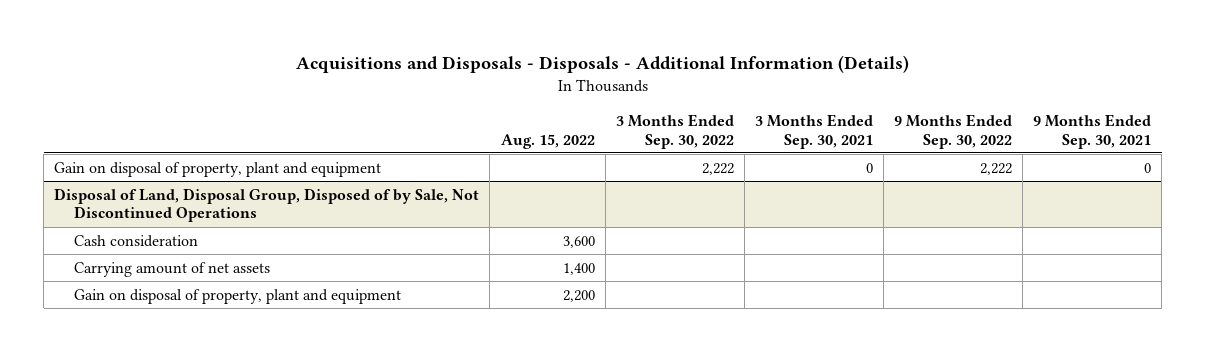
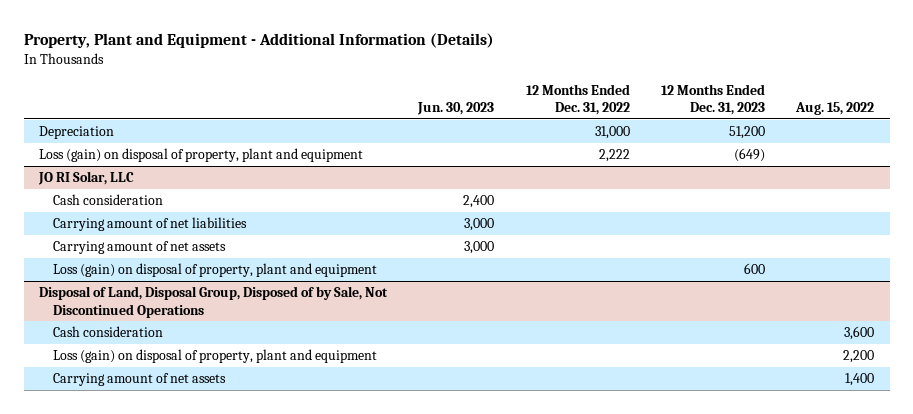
- Acquisitions and Disposals - Disposals - Additional Information (Details)
+ Property, Plant and Equipment - Additional Information (Details)
- | Aug. 15, 2022 | 3 Months Ended Sep. 30, 2022 | 3 Months Ended Sep. 30, 2021 | 9 Months Ended Sep. 30, 2022 | 9 Months Ended Sep. 30, 2021
+ | Jun. 30, 2023 | 12 Months Ended Dec. 31, 2022 | 12 Months Ended Dec. 31, 2023 | Aug. 15, 2022
- Gain on disposal of property, plant and equipment | | 2,222 | 0 | 2,222 | 0
+ Depreciation | | 31,000 | 51,200 |
+ Loss (gain) on disposal of property, plant and equipment | | 2,222 | (649) |
+ JO RI Solar, LLC
+ Cash consideration | 2,400 | | |
+ Carrying amount of net liabilities | 3,000 | | |
+ Carrying amount of net assets | 3,000 | | |
+ Loss (gain) on disposal of property, plant and equipment | | | 600 |
@ Disposal of Land, Disposal Group, Disposed of by Sale, Not Discontinued Operations
+ Loss (gain) on disposal of property, plant and equipment | | | | 2,200
- Gain on disposal of property, plant and equipment | 2,200 | | | |

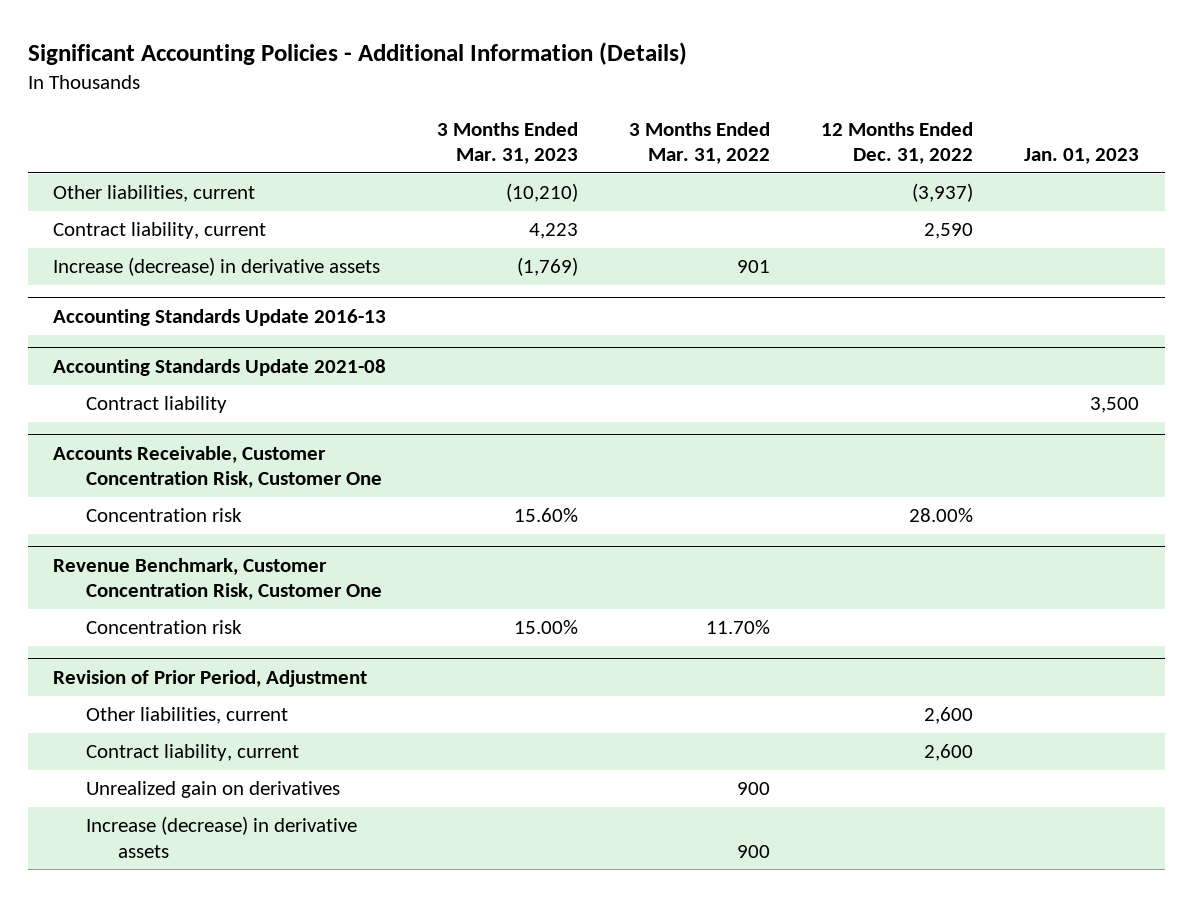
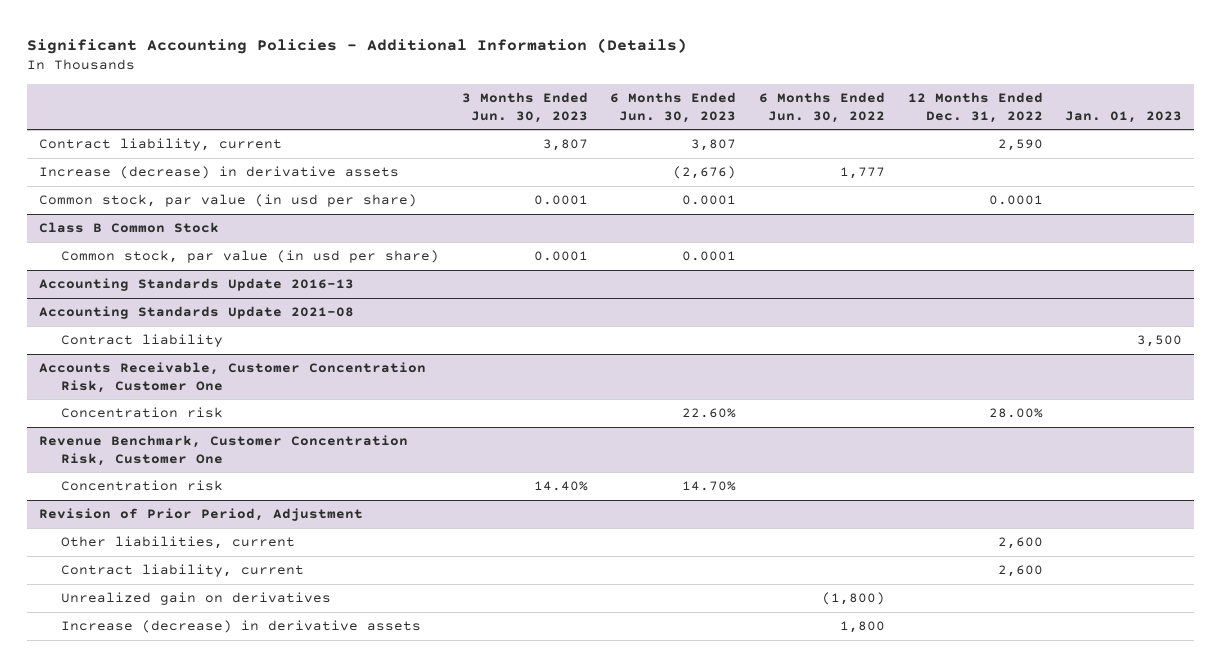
- | 3 Months Ended Mar. 31, 2023 | 3 Months Ended Mar. 31, 2022 | 12 Months Ended Dec. 31, 2022 | Jan. 01, 2023
+ | 3 Months Ended Jun. 30, 2023 | 6 Months Ended Jun. 30, 2023 | 6 Months Ended Jun. 30, 2022 | 12 Months Ended Dec. 31, 2022 | Jan. 01, 2023
- Other liabilities, current | (10,210) | | (3,937) |
+ Common stock, par value (in usd per share) | 0.0001 | 0.0001 | | 0.0001 |
+ Class B Common Stock
+ Common stock, par value (in usd per share) | 0.0001 | 0.0001 | | |

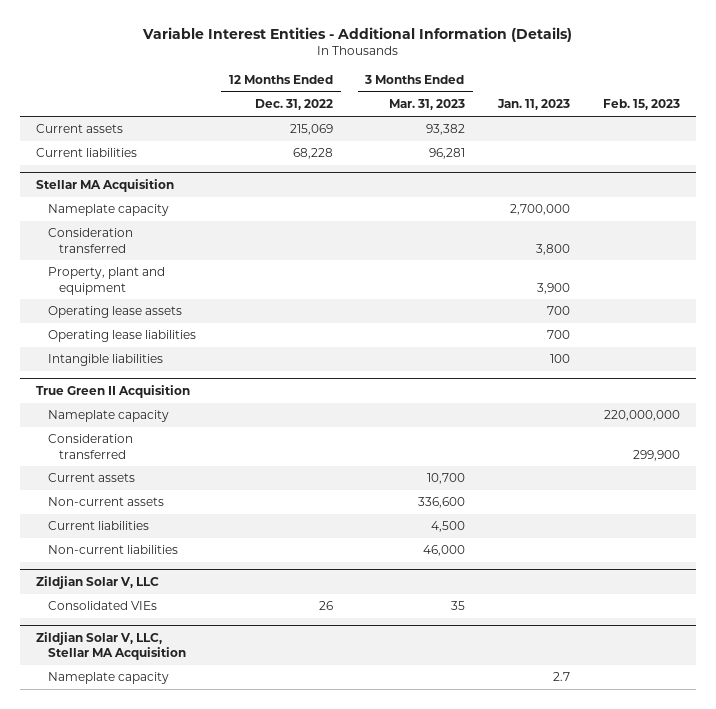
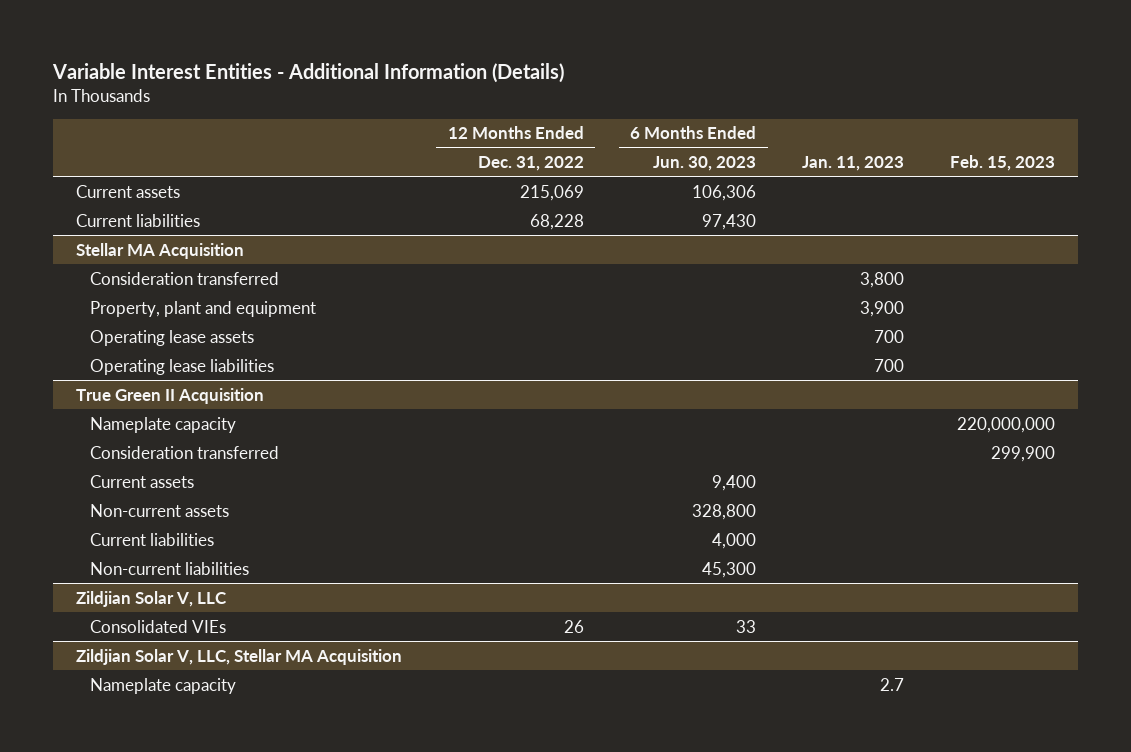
- | 12 Months Ended Dec. 31, 2022 | 3 Months Ended Mar. 31, 2023 | Jan. 11, 2023 | Feb. 15, 2023
+ | 12 Months Ended Dec. 31, 2022 | 6 Months Ended Jun. 30, 2023 | Jan. 11, 2023 | Feb. 15, 2023
@ Stellar MA Acquisition
- Nameplate capacity | | | 2,700,000 |
- Intangible liabilities | | | 100 |

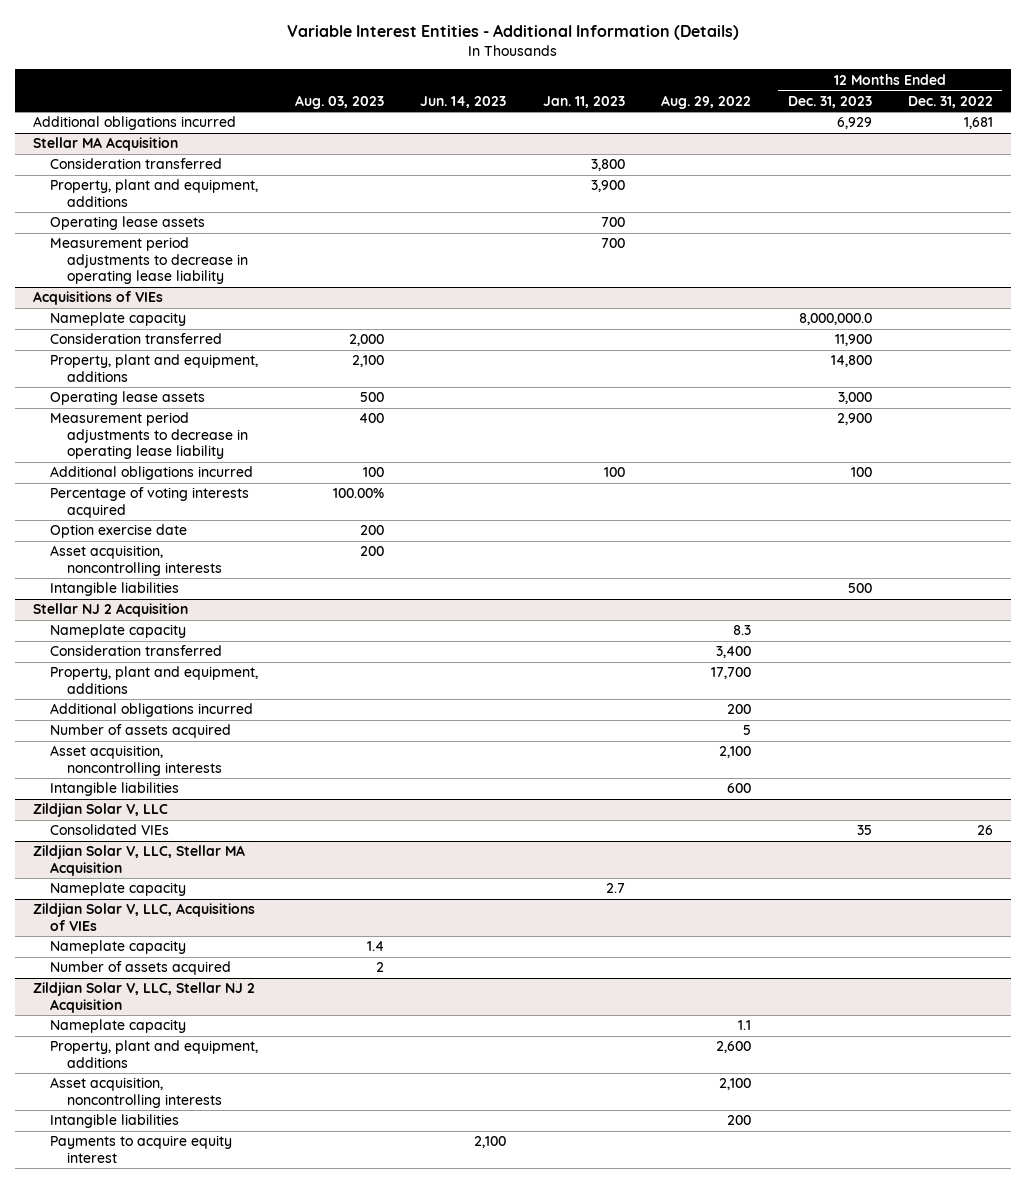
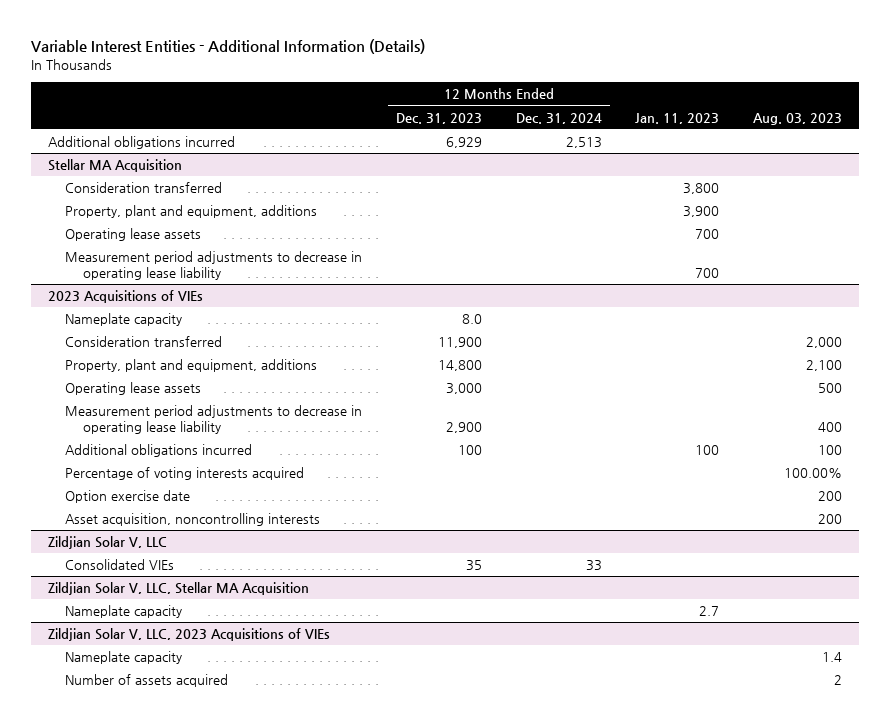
- | Aug. 03, 2023 | Jun. 14, 2023 | Jan. 11, 2023 | Aug. 29, 2022 | 12 Months Ended Dec. 31, 2023 | 12 Months Ended Dec. 31, 2022
+ | 12 Months Ended Dec. 31, 2023 | 12 Months Ended Dec. 31, 2024 | Jan. 11, 2023 | Aug. 03, 2023
- Acquisitions of VIEs
- Nameplate capacity | | | | | 8,000,000.0 |
+ 2023 Acquisitions of VIEs
+ Nameplate capacity | 8.0 | | |
- Intangible liabilities | | | | | 500 |
- Stellar NJ 2 Acquisition
- Nameplate capacity | | | | 8.3 | |
- Consideration transferred | | | | 3,400 | |
- Property, plant and equipment, additions | | | | 17,700 | |
- Additional obligations incurred | | | | 200 | |
- Number of assets acquired | | | | 5 | |
- Asset acquisition, noncontrolling interests | | | | 2,100 | |
- Intangible liabilities | | | | 600 | |
- Zildjian Solar V, LLC, Acquisitions of VIEs
+ Zildjian Solar V, LLC, 2023 Acquisitions of VIEs
- Zildjian Solar V, LLC, Stellar NJ 2 Acquisition
- Nameplate capacity | | | | 1.1 | |
- Property, plant and equipment, additions | | | | 2,600 | |
- Asset acquisition, noncontrolling interests | | | | 2,100 | |
- Intangible liabilities | | | | 200 | |
- Payments to acquire equity interest | | 2,100 | | | |

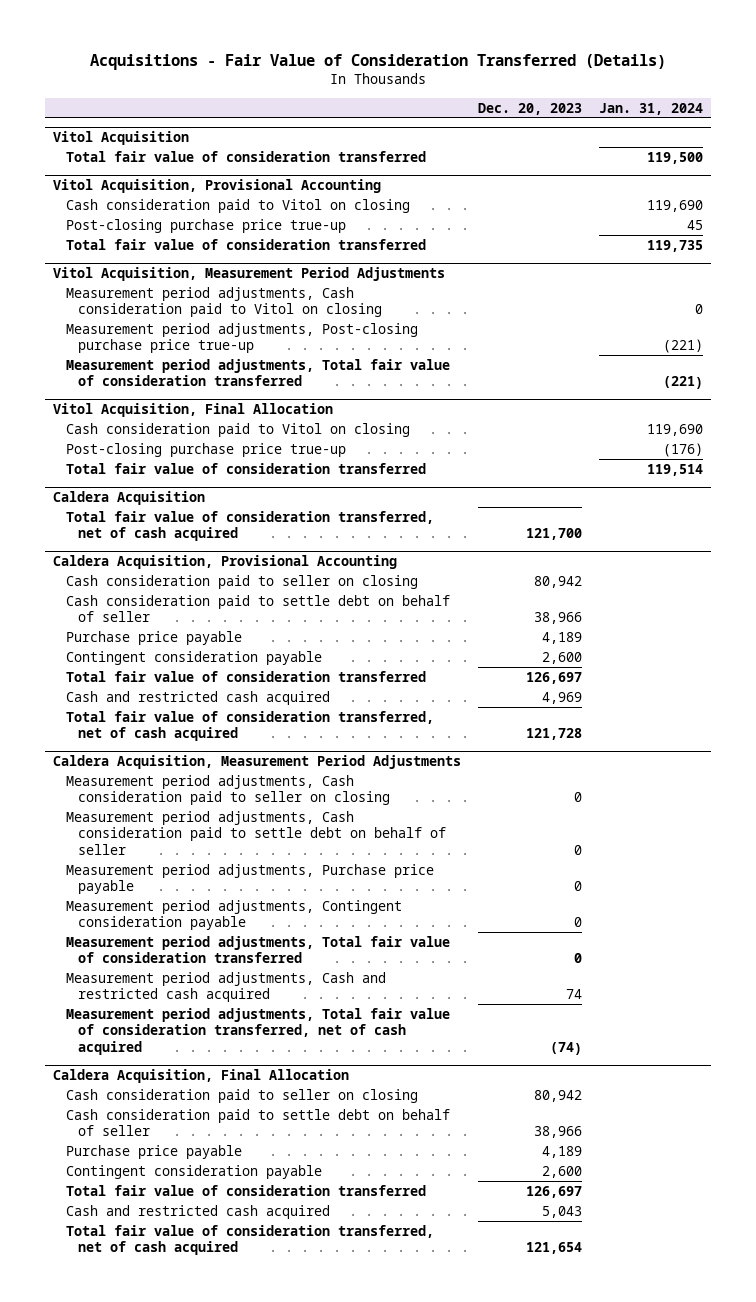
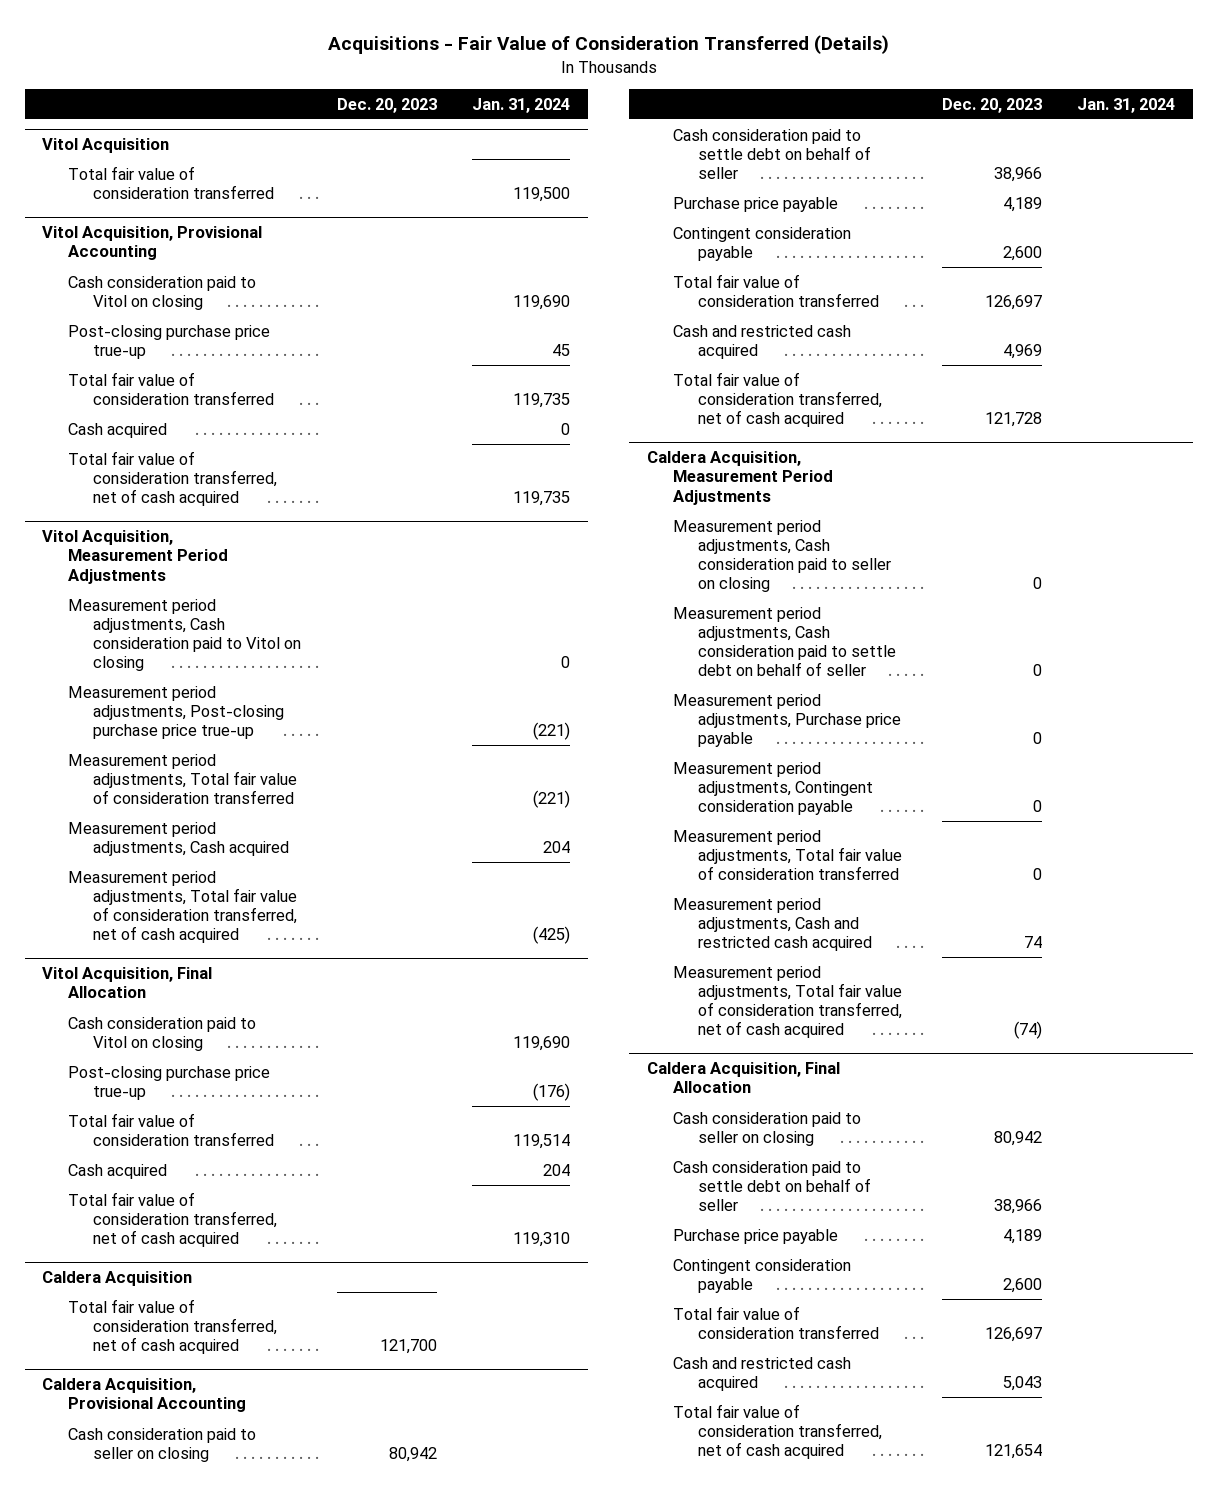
@ Vitol Acquisition, Provisional Accounting
+ Cash acquired | | 0
+ Total fair value of consideration transferred, net of cash acquired | | 119,735
@ Vitol Acquisition, Measurement Period Adjustments
+ Measurement period adjustments, Cash acquired | | 204
+ Measurement period adjustments, Total fair value of consideration transferred, net of cash acquired | | (425)
@ Vitol Acquisition, Final Allocation
+ Cash acquired | | 204
+ Total fair value of consideration transferred, net of cash acquired | | 119,310

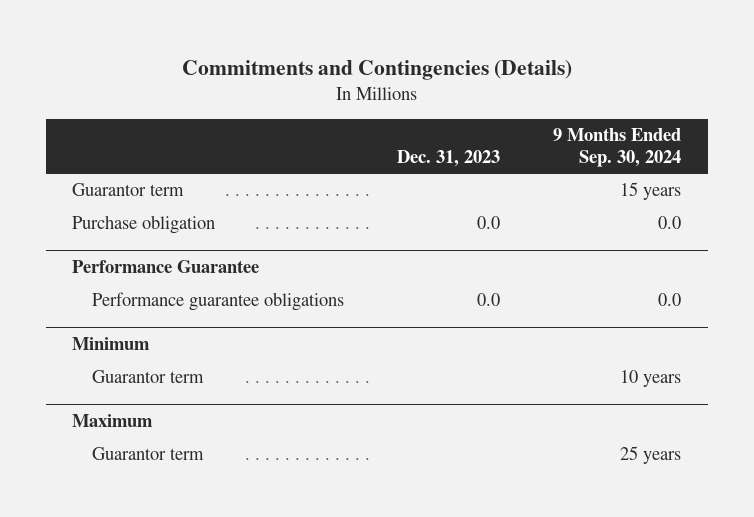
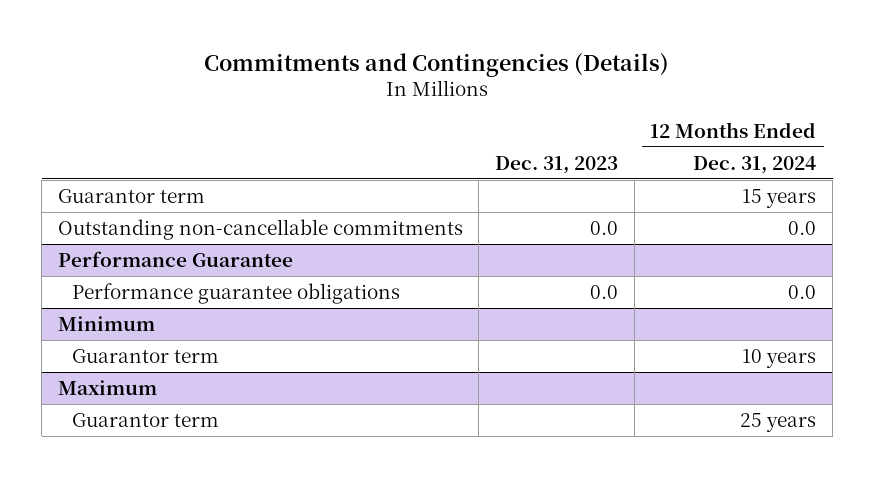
- | Dec. 31, 2023 | 9 Months Ended Sep. 30, 2024
+ | Dec. 31, 2023 | 12 Months Ended Dec. 31, 2024
- Purchase obligation | 0.0 | 0.0
+ Outstanding non-cancellable commitments | 0.0 | 0.0

